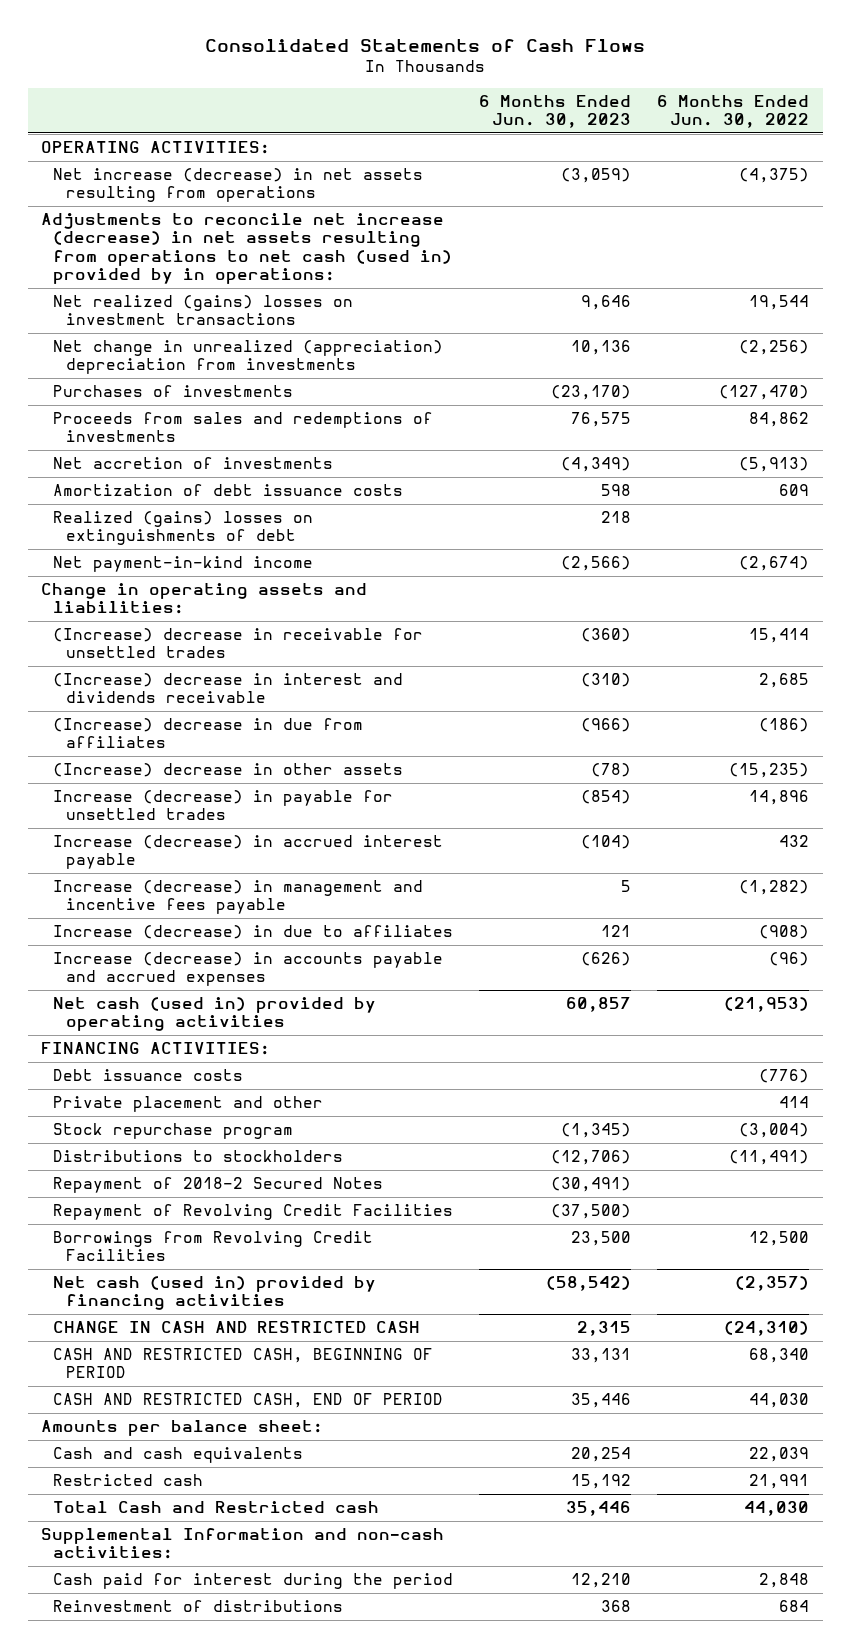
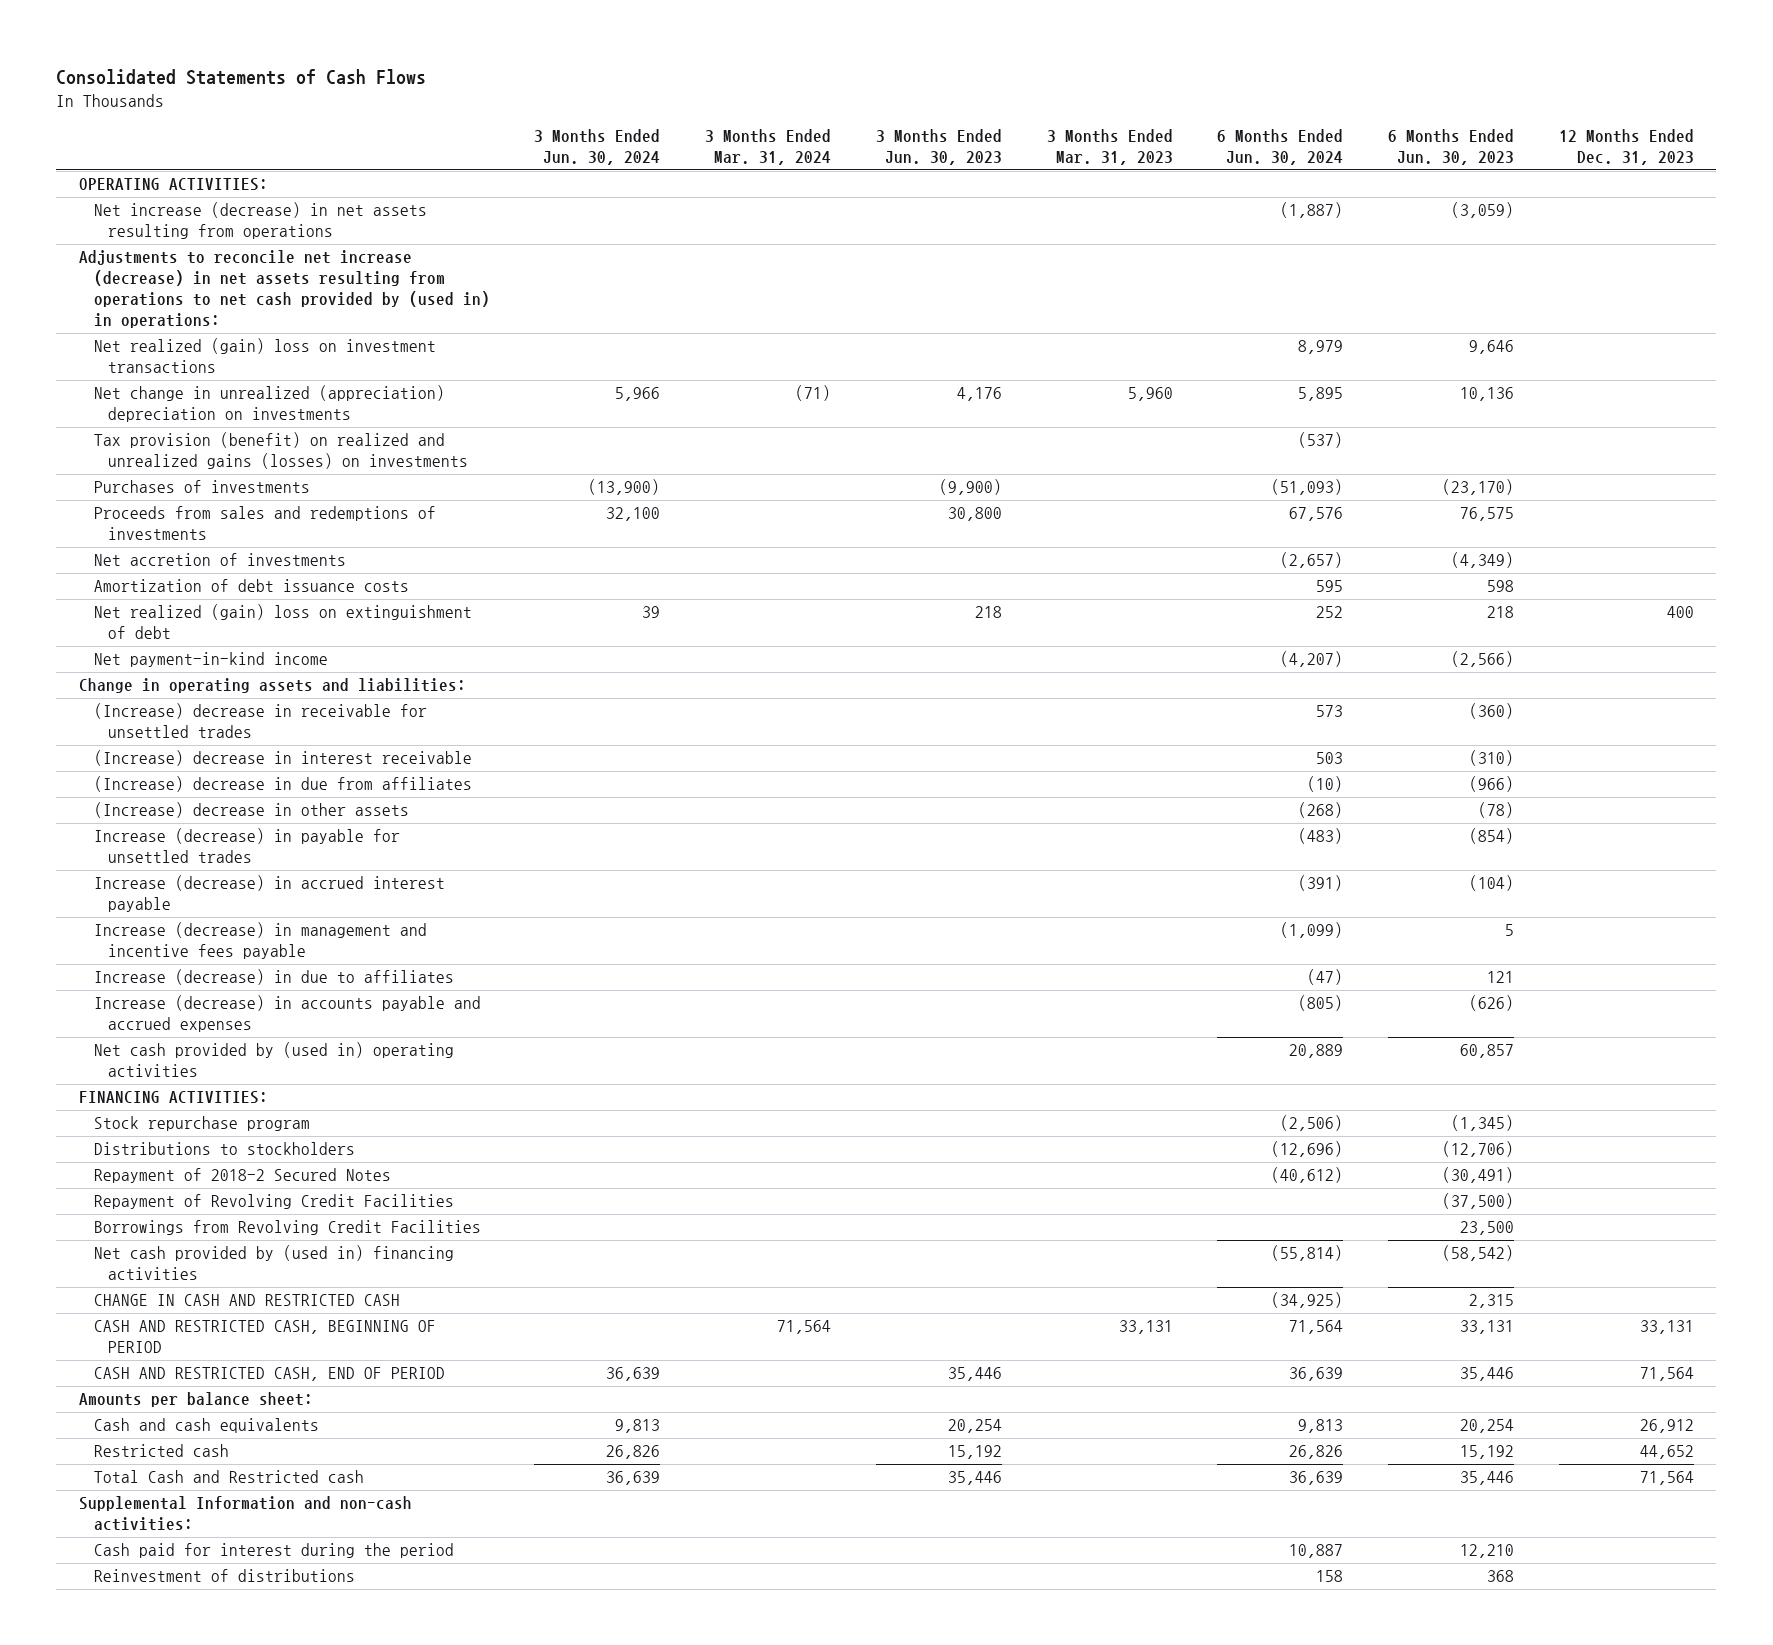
- | 6 Months Ended Jun. 30, 2023 | 6 Months Ended Jun. 30, 2022
+ | 3 Months Ended Jun. 30, 2024 | 3 Months Ended Mar. 31, 2024 | 3 Months Ended Jun. 30, 2023 | 3 Months Ended Mar. 31, 2023 | 6 Months Ended Jun. 30, 2024 | 6 Months Ended Jun. 30, 2023 | 12 Months Ended Dec. 31, 2023
- Adjustments to reconcile net increase (decrease) in net assets resulting from operations to net cash (used in) provided by in operations:
- Net realized (gains) losses on investment transactions | 9,646 | 19,544
- Net change in unrealized (appreciation) depreciation from investments | 10,136 | (2,256)
+ Adjustments to reconcile net increase (decrease) in net assets resulting from operations to net cash provided by (used in) in operations:
+ Net realized (gain) loss on investment transactions | | | | | 8,979 | 9,646 |
+ Net change in unrealized (appreciation) depreciation on investments | 5,966 | (71) | 4,176 | 5,960 | 5,895 | 10,136 |
+ Tax provision (benefit) on realized and unrealized gains (losses) on investments | | | | | (537) | |
- Realized (gains) losses on extinguishments of debt | 218 |
+ Net realized (gain) loss on extinguishment of debt | 39 | | 218 | | 252 | 218 | 400
- (Increase) decrease in interest and dividends receivable | (310) | 2,685
+ (Increase) decrease in interest receivable | | | | | 503 | (310) |
- Net cash (used in) provided by operating activities | 60,857 | (21,953)
+ Net cash provided by (used in) operating activities | | | | | 20,889 | 60,857 |
- Debt issuance costs | | (776)
- Private placement and other | | 414
- Net cash (used in) provided by financing activities | (58,542) | (2,357)
+ Net cash provided by (used in) financing activities | | | | | (55,814) | (58,542) |

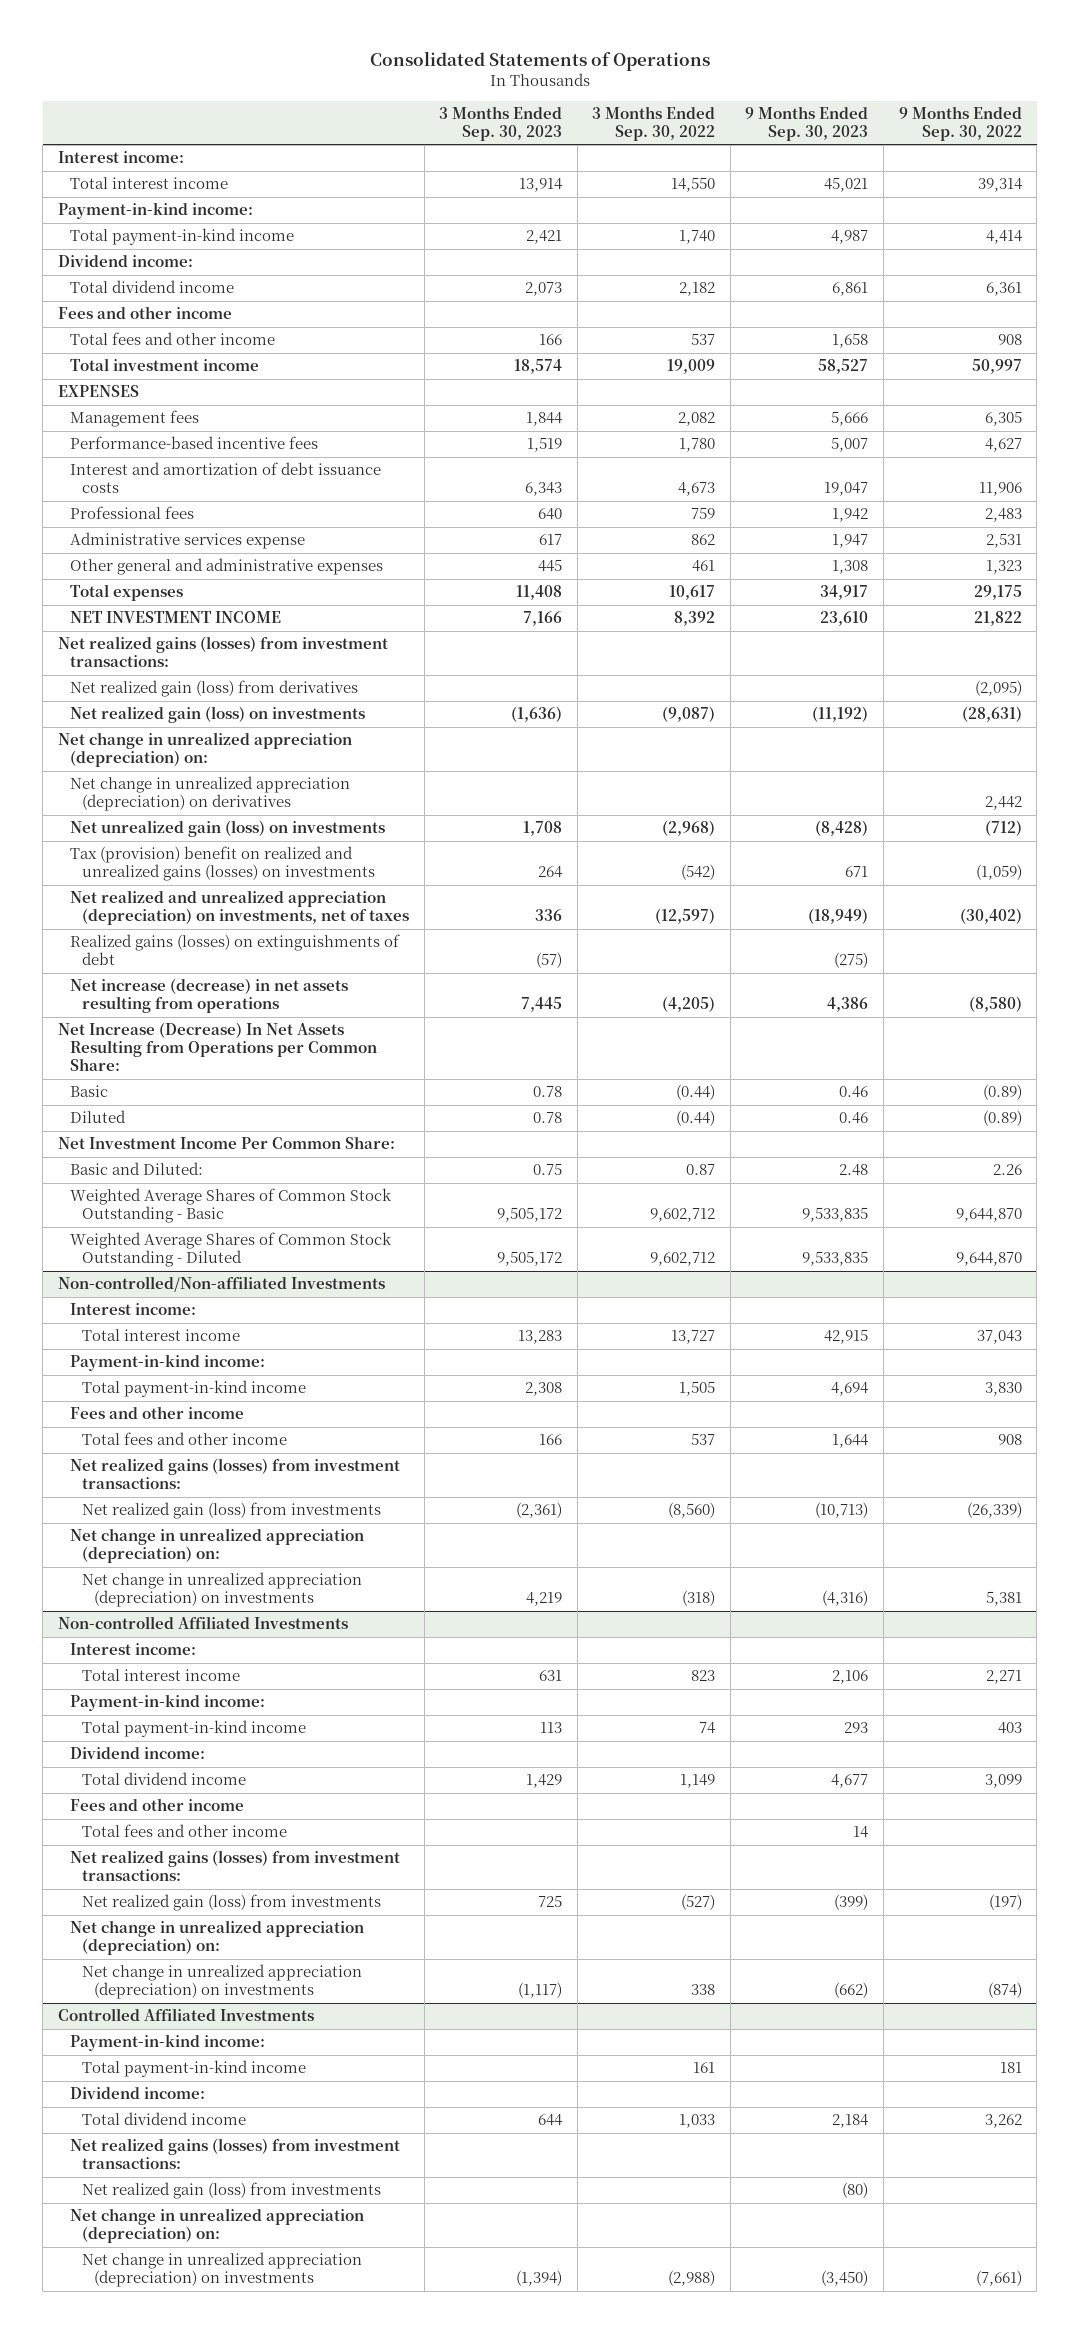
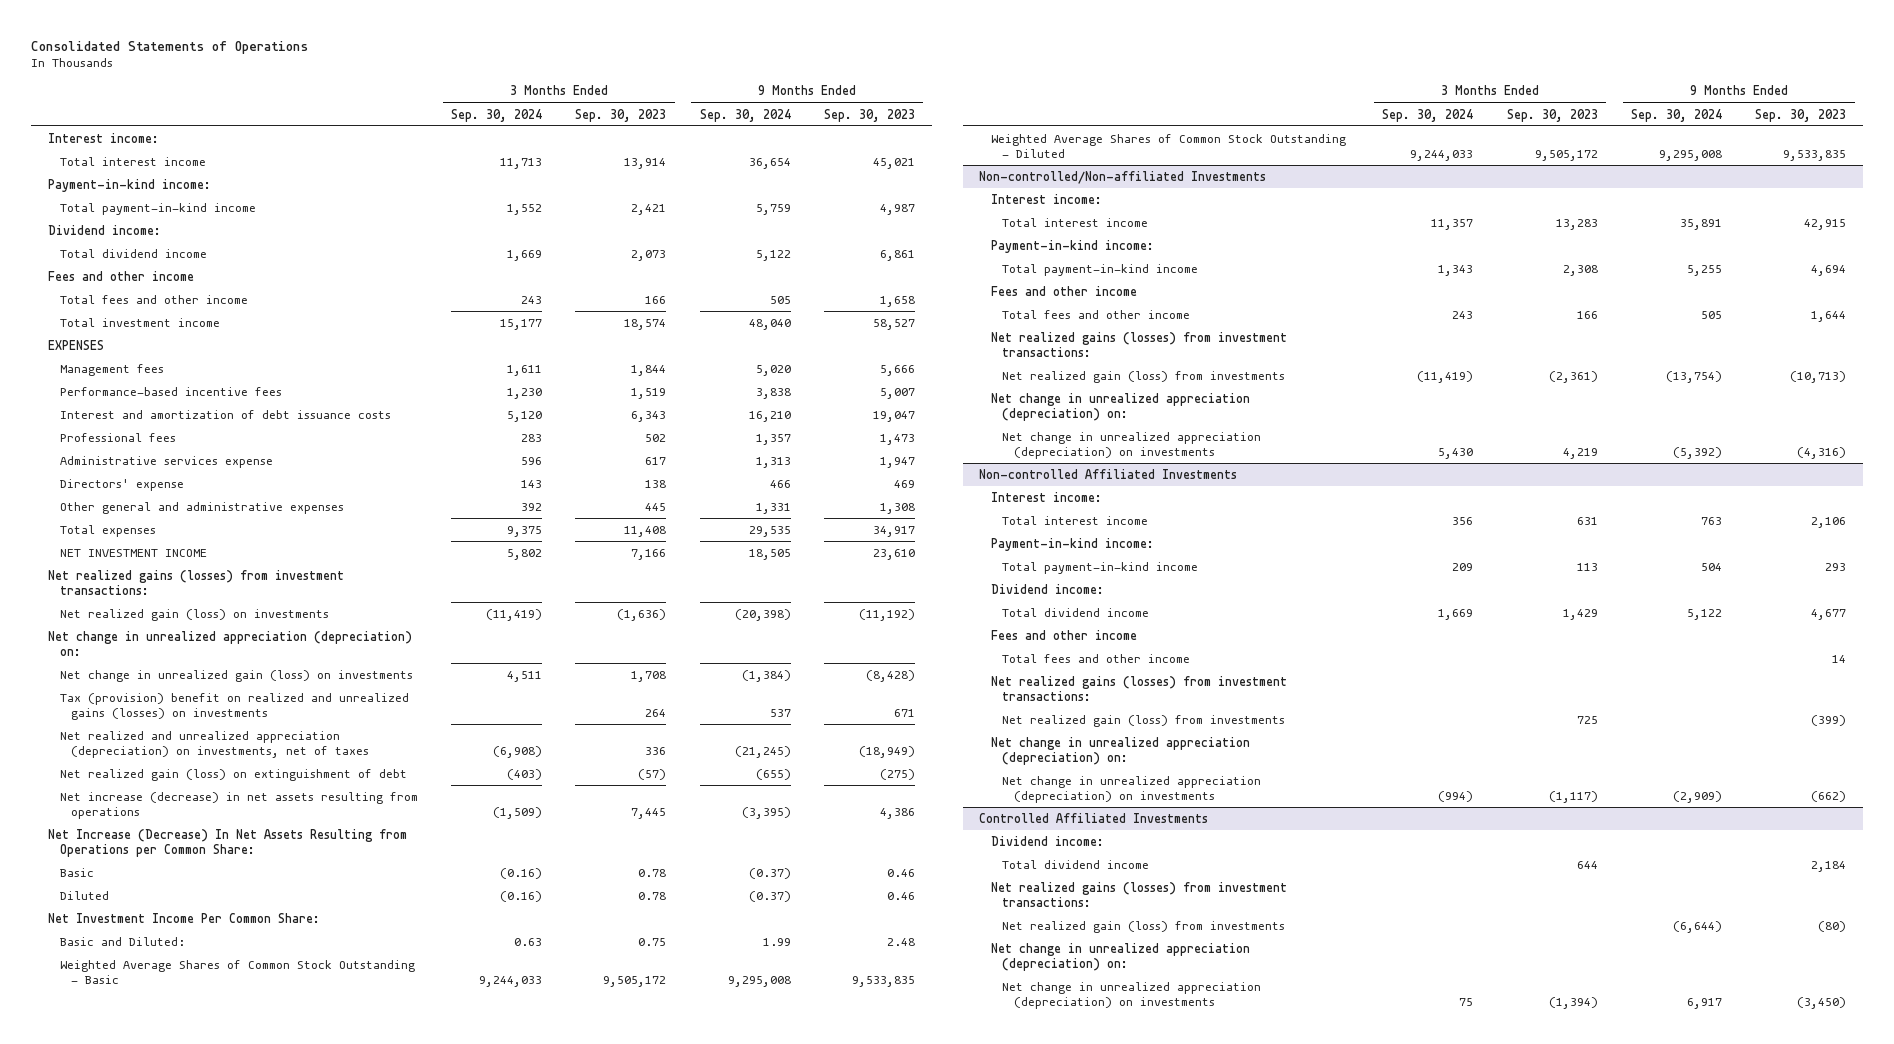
- | 3 Months Ended Sep. 30, 2023 | 3 Months Ended Sep. 30, 2022 | 9 Months Ended Sep. 30, 2023 | 9 Months Ended Sep. 30, 2022
+ | 3 Months Ended Sep. 30, 2024 | 3 Months Ended Sep. 30, 2023 | 9 Months Ended Sep. 30, 2024 | 9 Months Ended Sep. 30, 2023
- Professional fees | 640 | 759 | 1,942 | 2,483
+ Professional fees | 283 | 502 | 1,357 | 1,473
+ Directors' expense | 143 | 138 | 466 | 469
- Net realized gain (loss) from derivatives | | | | (2,095)
- Net change in unrealized appreciation (depreciation) on derivatives | | | | 2,442
- Net unrealized gain (loss) on investments | 1,708 | (2,968) | (8,428) | (712)
+ Net change in unrealized gain (loss) on investments | 4,511 | 1,708 | (1,384) | (8,428)
- Realized gains (losses) on extinguishments of debt | (57) | | (275) |
+ Net realized gain (loss) on extinguishment of debt | (403) | (57) | (655) | (275)
@ Controlled Affiliated Investments
- Payment-in-kind income:
- Total payment-in-kind income | | 161 | | 181

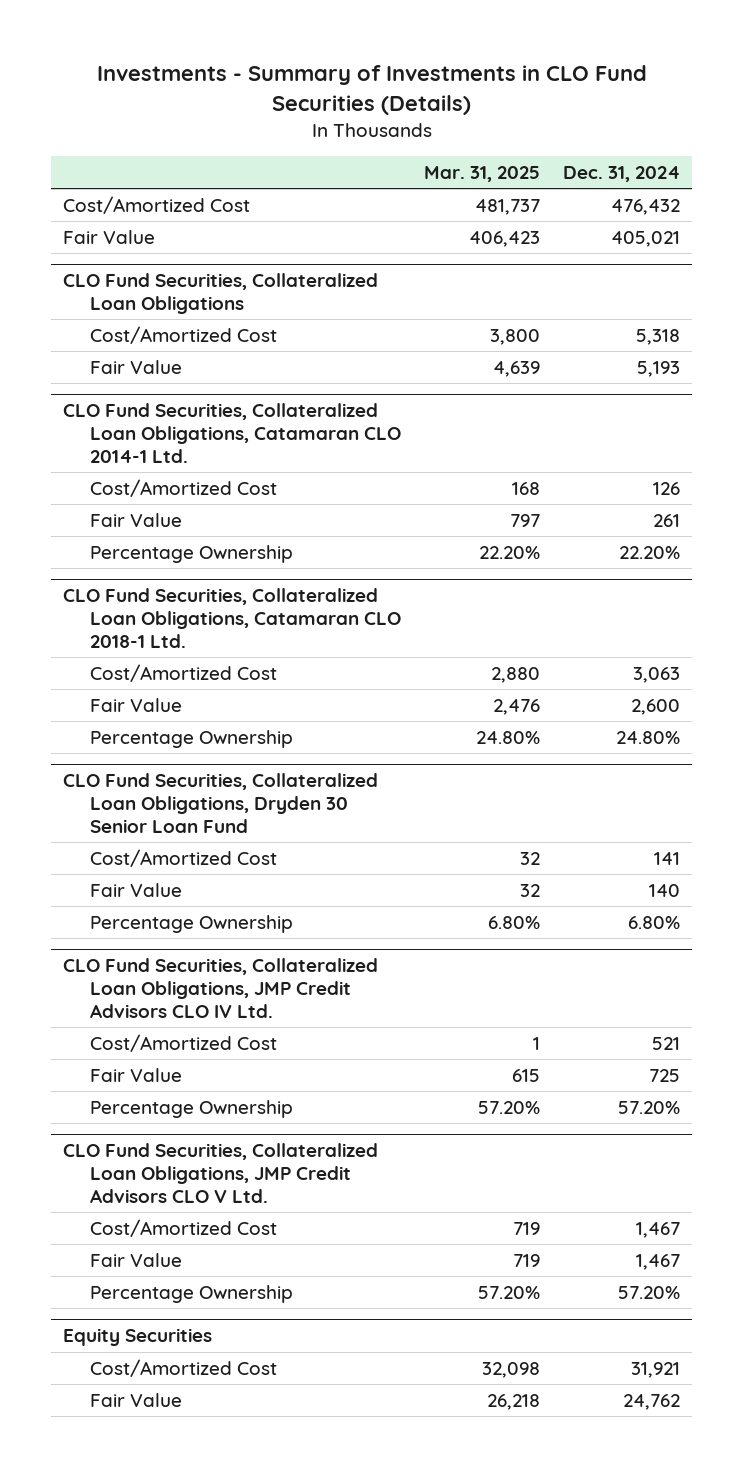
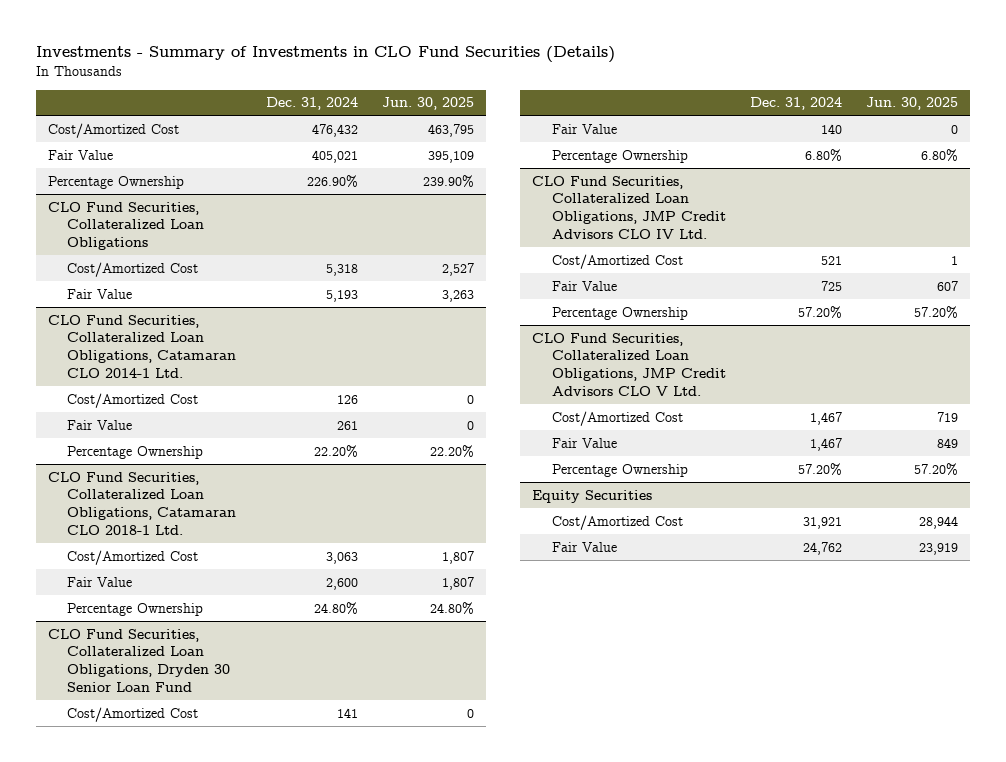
- | Mar. 31, 2025 | Dec. 31, 2024
+ | Dec. 31, 2024 | Jun. 30, 2025
+ Percentage Ownership | 226.90% | 239.90%

